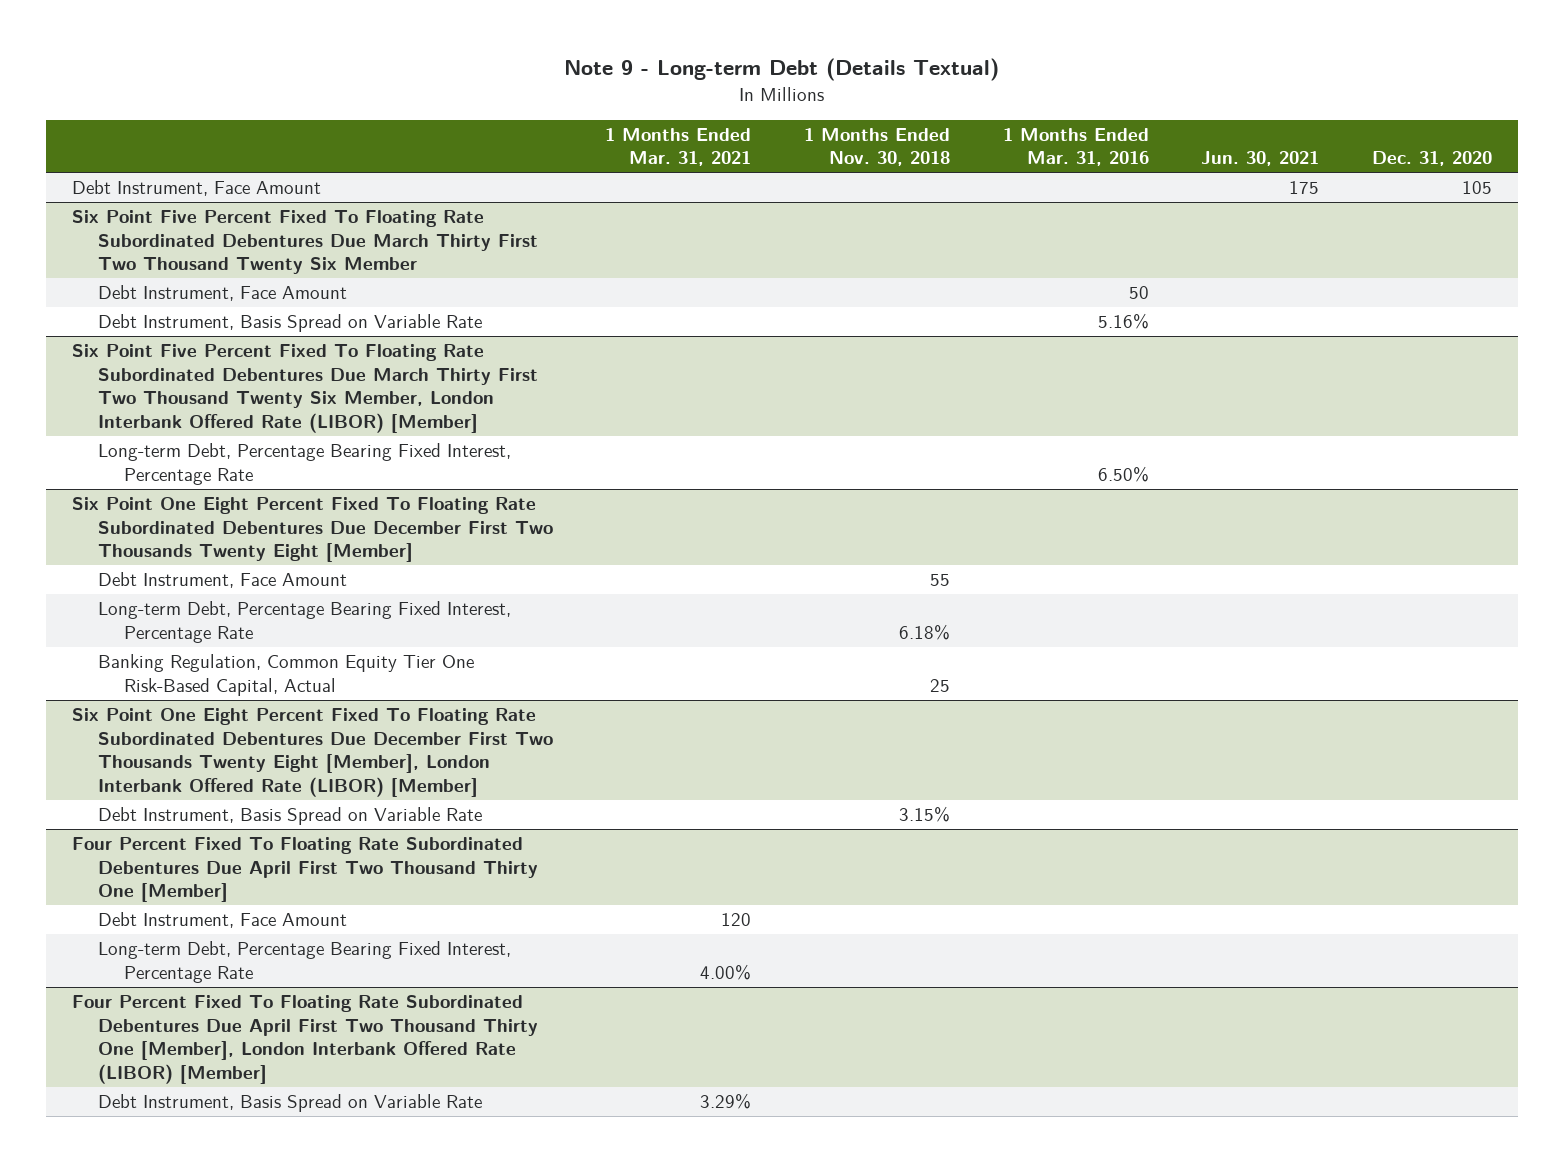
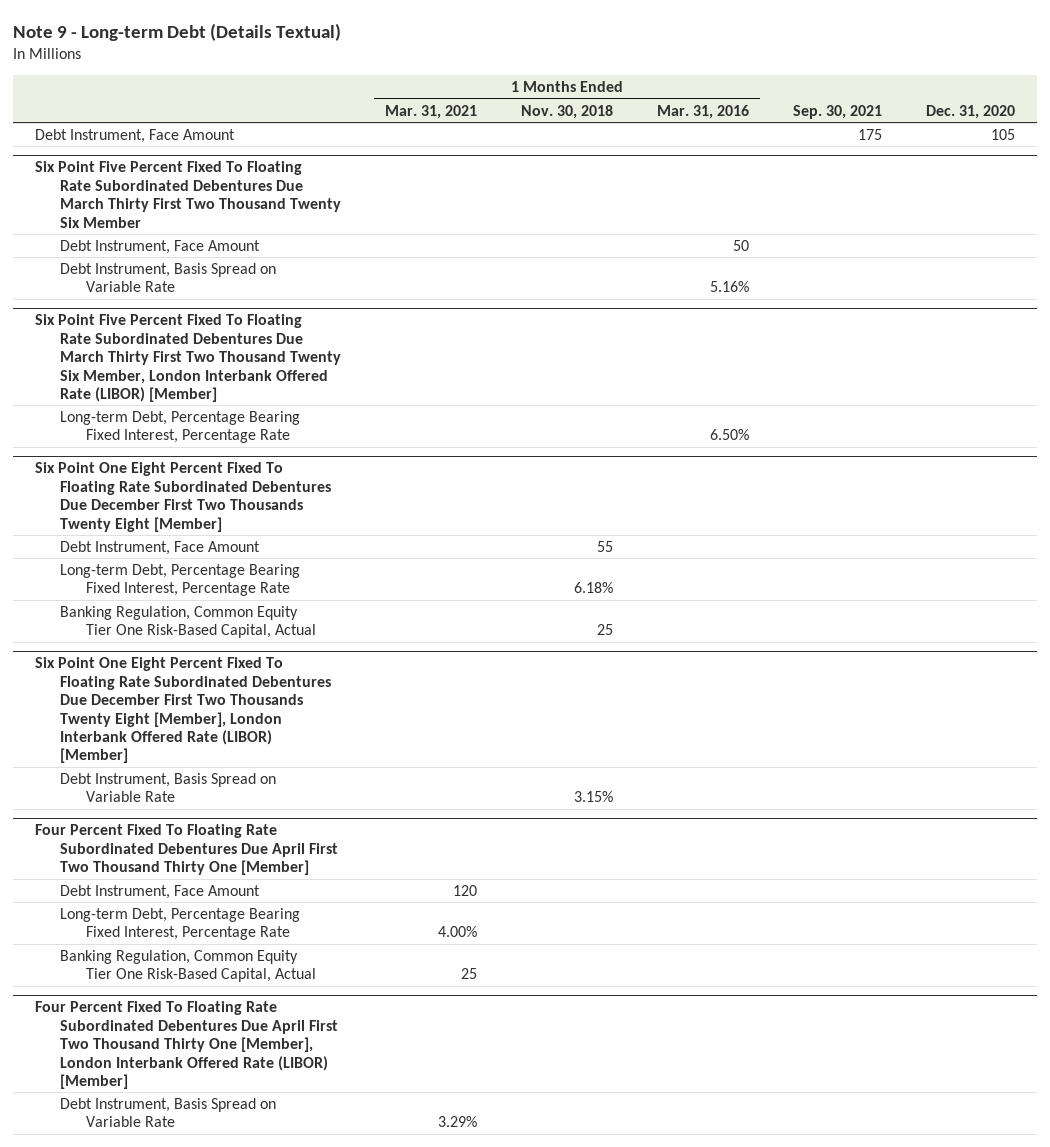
- | 1 Months Ended Mar. 31, 2021 | 1 Months Ended Nov. 30, 2018 | 1 Months Ended Mar. 31, 2016 | Jun. 30, 2021 | Dec. 31, 2020
+ | 1 Months Ended Mar. 31, 2021 | 1 Months Ended Nov. 30, 2018 | 1 Months Ended Mar. 31, 2016 | Sep. 30, 2021 | Dec. 31, 2020
@ Four Percent Fixed To Floating Rate Subordinated Debentures Due April First Two Thousand Thirty One [Member]
+ Banking Regulation, Common Equity Tier One Risk-Based Capital, Actual | 25 | | | |

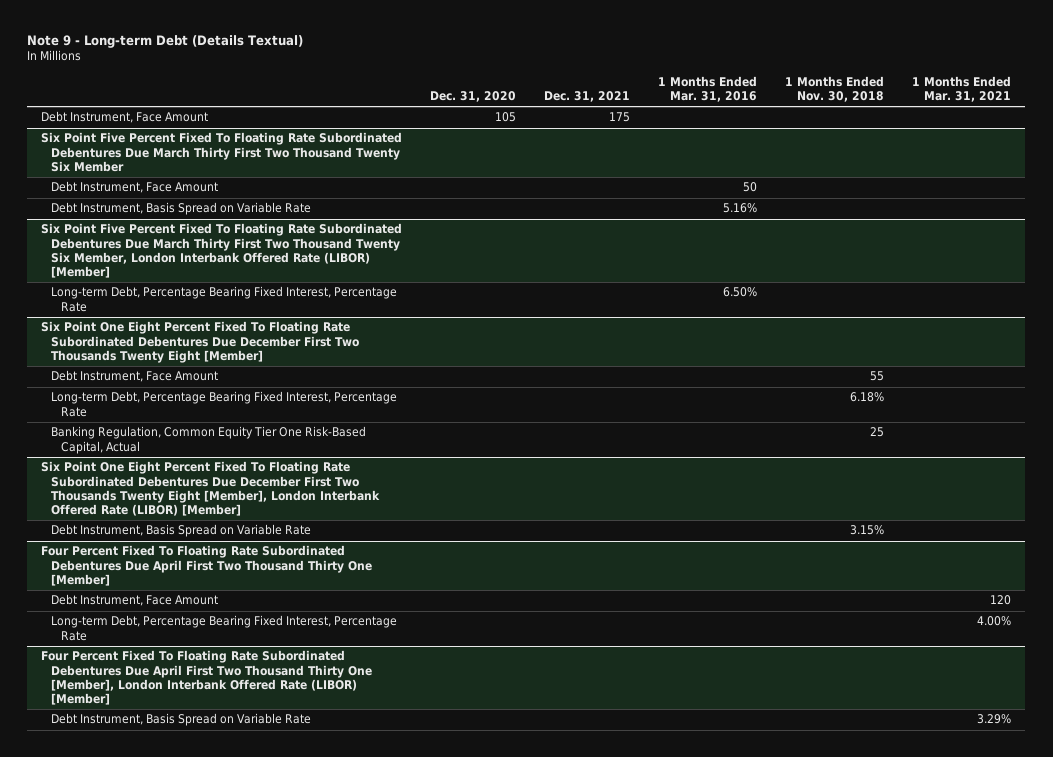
- | 1 Months Ended Mar. 31, 2021 | 1 Months Ended Nov. 30, 2018 | 1 Months Ended Mar. 31, 2016 | Sep. 30, 2021 | Dec. 31, 2020
+ | Dec. 31, 2020 | Dec. 31, 2021 | 1 Months Ended Mar. 31, 2016 | 1 Months Ended Nov. 30, 2018 | 1 Months Ended Mar. 31, 2021
@ Four Percent Fixed To Floating Rate Subordinated Debentures Due April First Two Thousand Thirty One [Member]
- Banking Regulation, Common Equity Tier One Risk-Based Capital, Actual | 25 | | | |

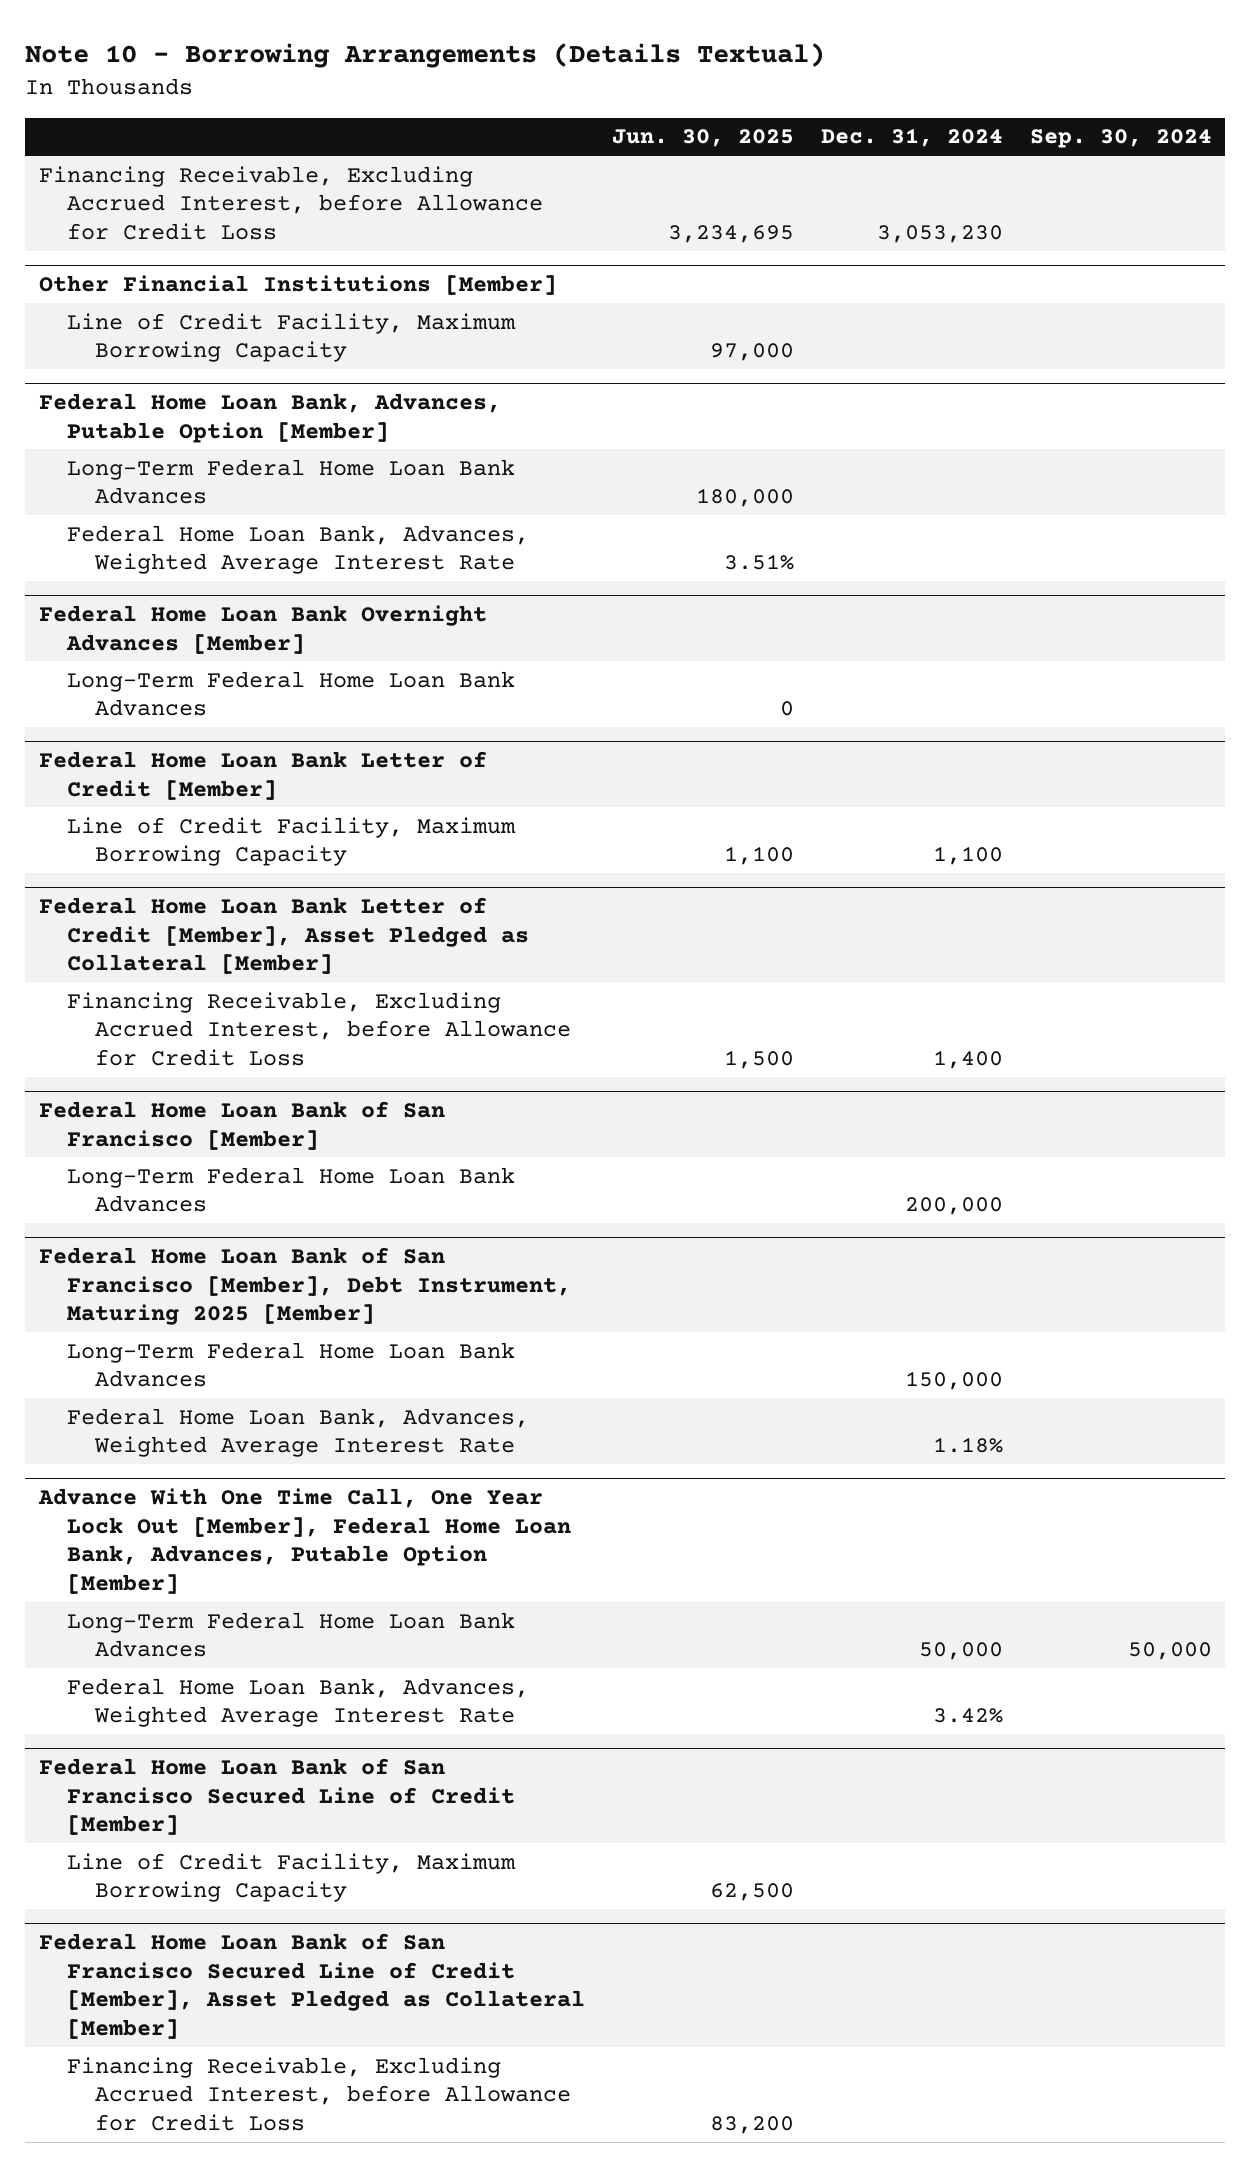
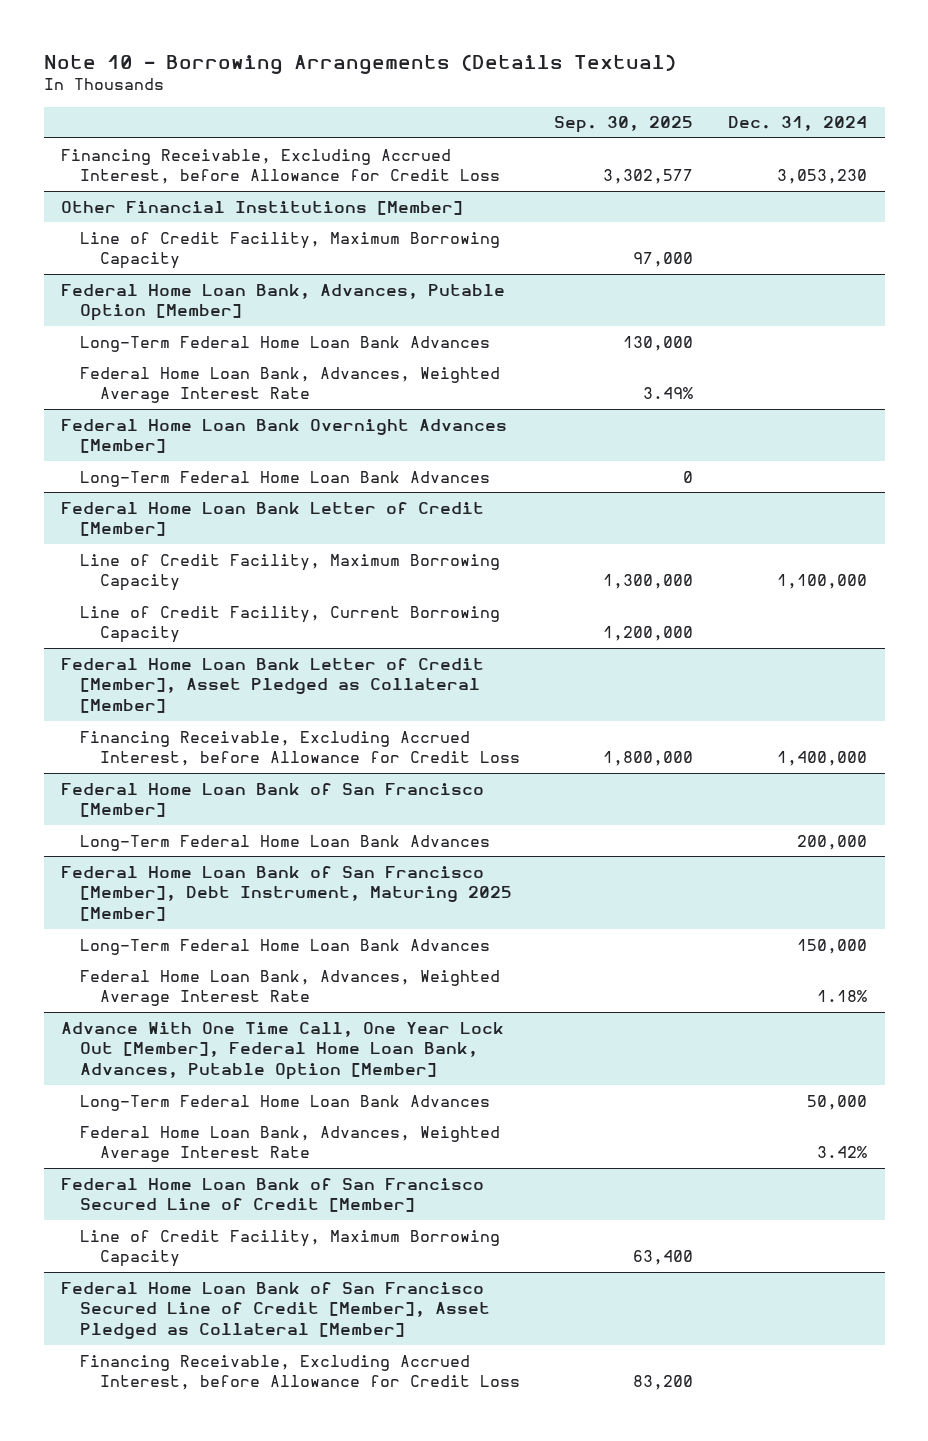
- | Jun. 30, 2025 | Dec. 31, 2024 | Sep. 30, 2024
+ | Sep. 30, 2025 | Dec. 31, 2024
@ Federal Home Loan Bank Letter of Credit [Member]
- Line of Credit Facility, Maximum Borrowing Capacity | 1,100 | 1,100 |
+ Line of Credit Facility, Maximum Borrowing Capacity | 1,300,000 | 1,100,000
+ Line of Credit Facility, Current Borrowing Capacity | 1,200,000 |
@ Federal Home Loan Bank Letter of Credit [Member], Asset Pledged as Collateral [Member]
- Financing Receivable, Excluding Accrued Interest, before Allowance for Credit Loss | 1,500 | 1,400 |
+ Financing Receivable, Excluding Accrued Interest, before Allowance for Credit Loss | 1,800,000 | 1,400,000

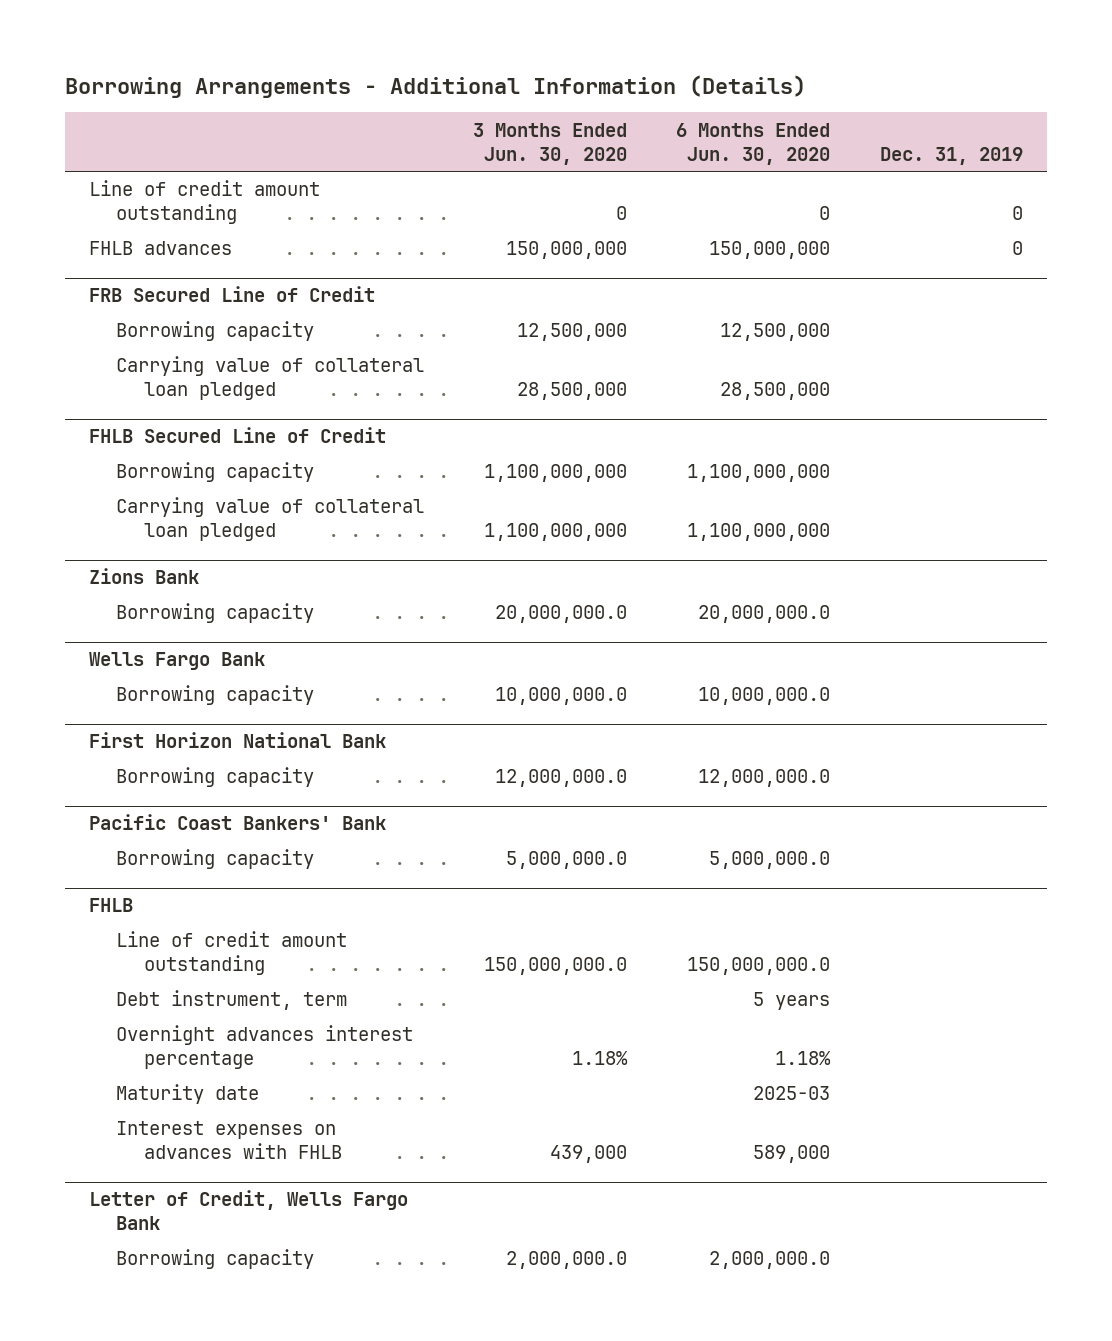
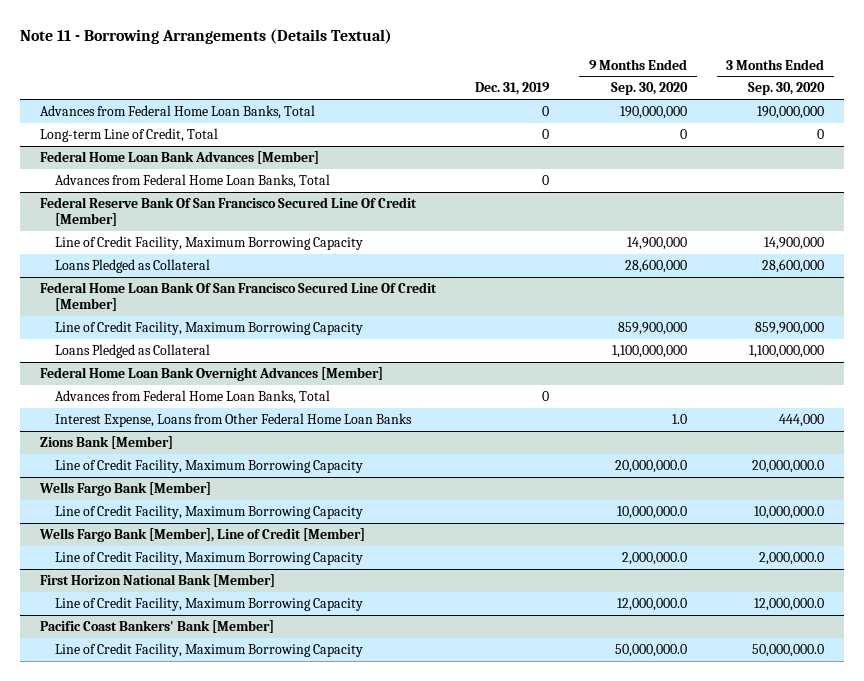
- Borrowing Arrangements - Additional Information (Details)
+ Note 11 - Borrowing Arrangements (Details Textual)
- | 3 Months Ended Jun. 30, 2020 | 6 Months Ended Jun. 30, 2020 | Dec. 31, 2019
+ | Dec. 31, 2019 | 9 Months Ended Sep. 30, 2020 | 3 Months Ended Sep. 30, 2020
- Line of credit amount outstanding | 0 | 0 | 0
- FHLB advances | 150,000,000 | 150,000,000 | 0
- FRB Secured Line of Credit
- Borrowing capacity | 12,500,000 | 12,500,000 |
- Carrying value of collateral loan pledged | 28,500,000 | 28,500,000 |
- FHLB Secured Line of Credit
- Borrowing capacity | 1,100,000,000 | 1,100,000,000 |
- Carrying value of collateral loan pledged | 1,100,000,000 | 1,100,000,000 |
- Zions Bank
- Borrowing capacity | 20,000,000.0 | 20,000,000.0 |
- Wells Fargo Bank
- Borrowing capacity | 10,000,000.0 | 10,000,000.0 |
- First Horizon National Bank
- Borrowing capacity | 12,000,000.0 | 12,000,000.0 |
- Pacific Coast Bankers' Bank
- Borrowing capacity | 5,000,000.0 | 5,000,000.0 |
- FHLB
- Line of credit amount outstanding | 150,000,000.0 | 150,000,000.0 |
- Debt instrument, term | | 5 years |
- Overnight advances interest percentage | 1.18% | 1.18% |
- Maturity date | | 2025-03 |
- Interest expenses on advances with FHLB | 439,000 | 589,000 |
- Letter of Credit, Wells Fargo Bank
- Borrowing capacity | 2,000,000.0 | 2,000,000.0 |
+ Advances from Federal Home Loan Banks, Total | 0 | 190,000,000 | 190,000,000
+ Long-term Line of Credit, Total | 0 | 0 | 0
+ Federal Home Loan Bank Advances [Member]
+ Advances from Federal Home Loan Banks, Total | 0 | |
+ Federal Reserve Bank Of San Francisco Secured Line Of Credit [Member]
+ Line of Credit Facility, Maximum Borrowing Capacity | | 14,900,000 | 14,900,000
+ Loans Pledged as Collateral | | 28,600,000 | 28,600,000
+ Federal Home Loan Bank Of San Francisco Secured Line Of Credit [Member]
+ Line of Credit Facility, Maximum Borrowing Capacity | | 859,900,000 | 859,900,000
+ Loans Pledged as Collateral | | 1,100,000,000 | 1,100,000,000
+ Federal Home Loan Bank Overnight Advances [Member]
+ Advances from Federal Home Loan Banks, Total | 0 | |
+ Interest Expense, Loans from Other Federal Home Loan Banks | | 1.0 | 444,000
+ Zions Bank [Member]
+ Line of Credit Facility, Maximum Borrowing Capacity | | 20,000,000.0 | 20,000,000.0
+ Wells Fargo Bank [Member]
+ Line of Credit Facility, Maximum Borrowing Capacity | | 10,000,000.0 | 10,000,000.0
+ Wells Fargo Bank [Member], Line of Credit [Member]
+ Line of Credit Facility, Maximum Borrowing Capacity | | 2,000,000.0 | 2,000,000.0
+ First Horizon National Bank [Member]
+ Line of Credit Facility, Maximum Borrowing Capacity | | 12,000,000.0 | 12,000,000.0
+ Pacific Coast Bankers' Bank [Member]
+ Line of Credit Facility, Maximum Borrowing Capacity | | 50,000,000.0 | 50,000,000.0

